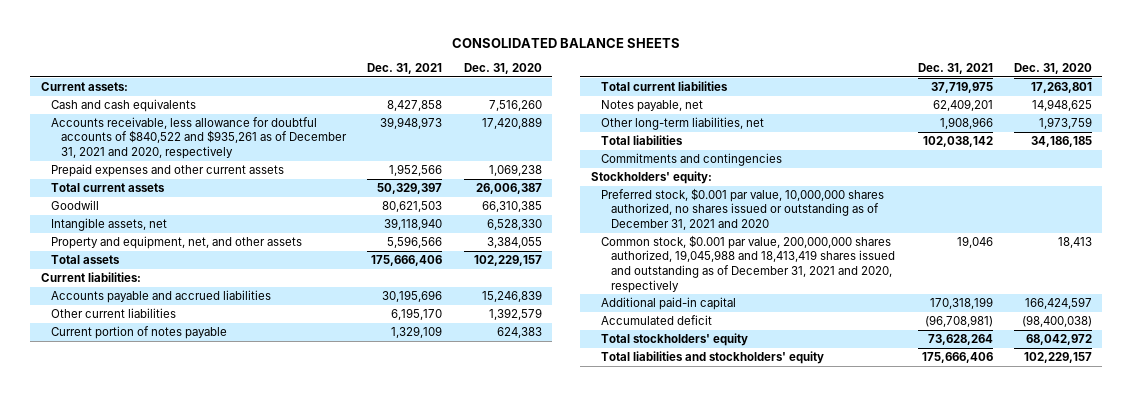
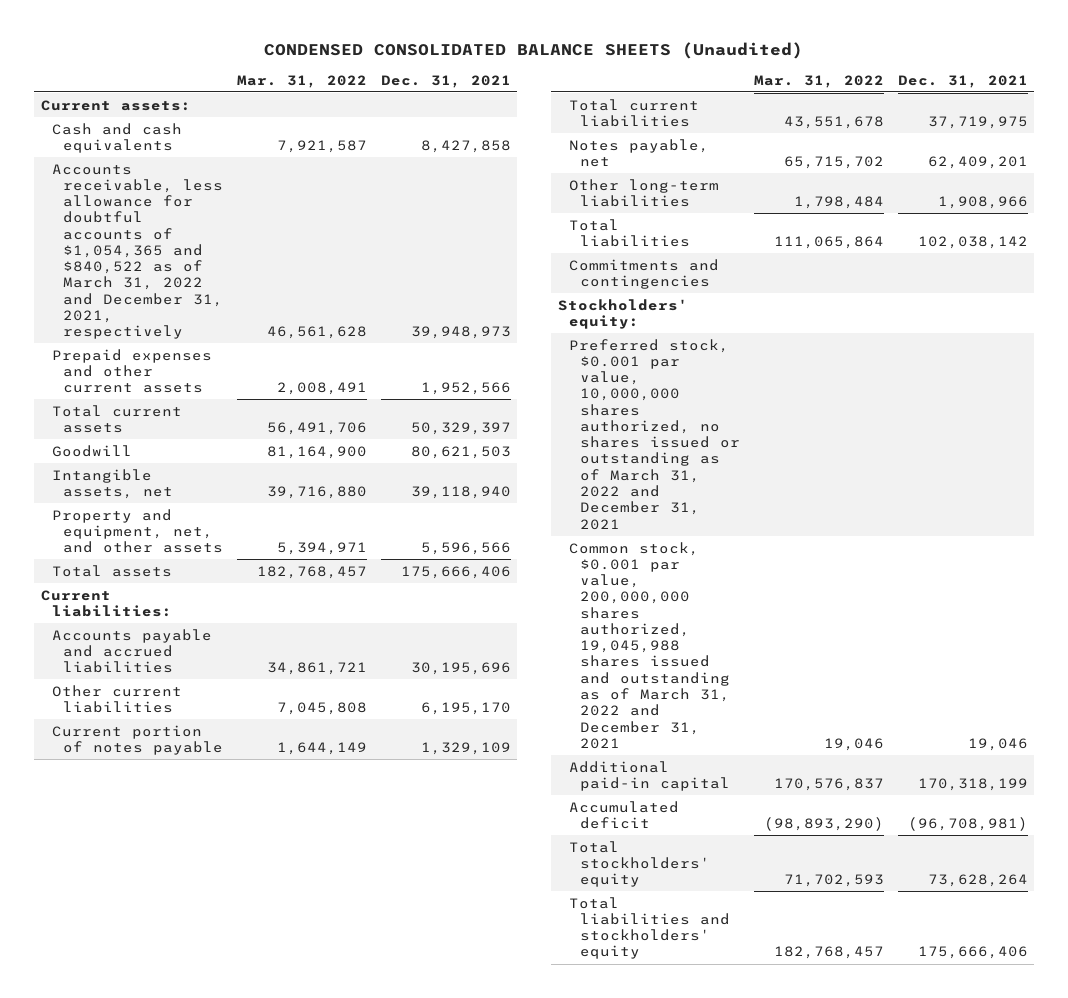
- CONSOLIDATED BALANCE SHEETS
+ CONDENSED CONSOLIDATED BALANCE SHEETS (Unaudited)
- | Dec. 31, 2021 | Dec. 31, 2020
+ | Mar. 31, 2022 | Dec. 31, 2021
- Accounts receivable, less allowance for doubtful accounts of $840,522 and $935,261 as of December 31, 2021 and 2020, respectively | 39,948,973 | 17,420,889
+ Accounts receivable, less allowance for doubtful accounts of $1,054,365 and $840,522 as of March 31, 2022 and December 31, 2021, respectively | 46,561,628 | 39,948,973
- Other long-term liabilities, net | 1,908,966 | 1,973,759
+ Other long-term liabilities | 1,798,484 | 1,908,966
- Preferred stock, $0.001 par value, 10,000,000 shares authorized, no shares issued or outstanding as of December 31, 2021 and 2020
- Common stock, $0.001 par value, 200,000,000 shares authorized, 19,045,988 and 18,413,419 shares issued and outstanding as of December 31, 2021 and 2020, respectively | 19,046 | 18,413
+ Preferred stock, $0.001 par value, 10,000,000 shares authorized, no shares issued or outstanding as of March 31, 2022 and December 31, 2021
+ Common stock, $0.001 par value, 200,000,000 shares authorized, 19,045,988 shares issued and outstanding as of March 31, 2022 and December 31, 2021 | 19,046 | 19,046

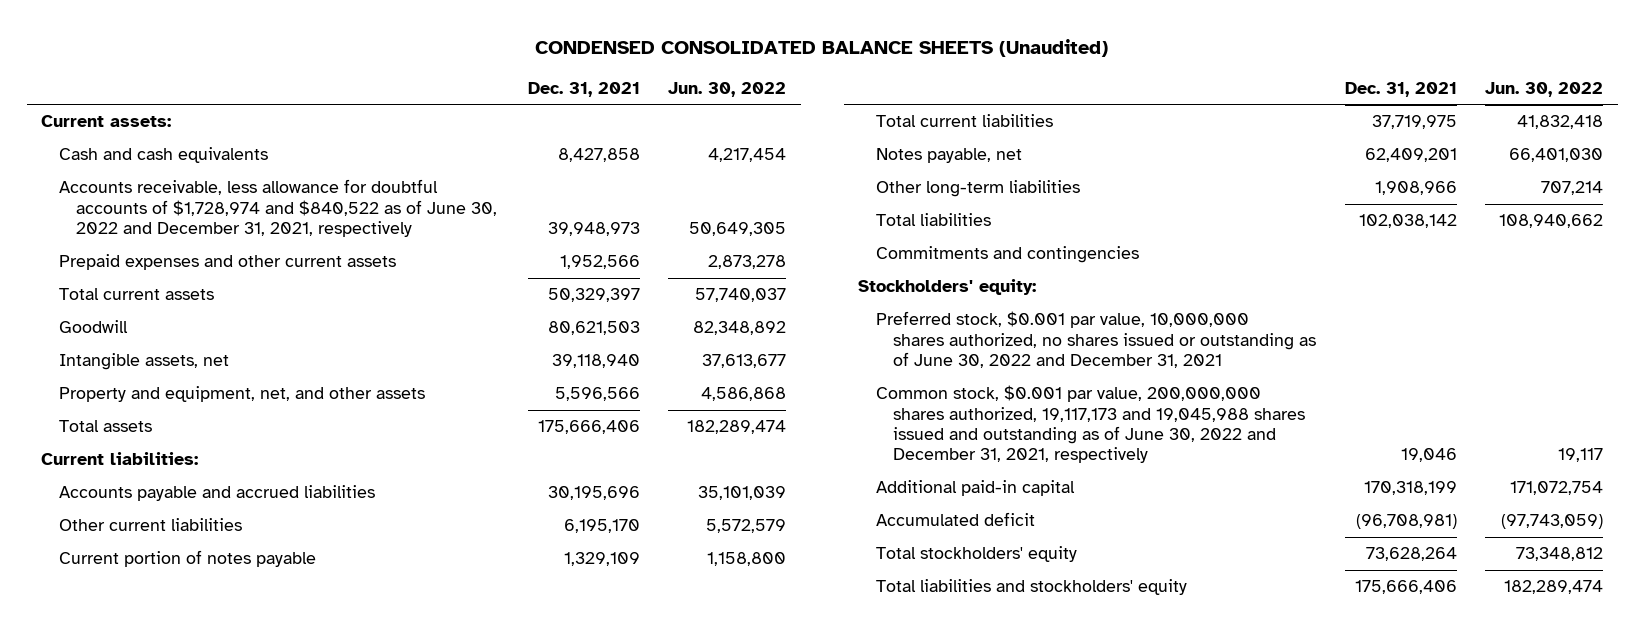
- | Mar. 31, 2022 | Dec. 31, 2021
+ | Dec. 31, 2021 | Jun. 30, 2022
- Accounts receivable, less allowance for doubtful accounts of $1,054,365 and $840,522 as of March 31, 2022 and December 31, 2021, respectively | 46,561,628 | 39,948,973
+ Accounts receivable, less allowance for doubtful accounts of $1,728,974 and $840,522 as of June 30, 2022 and December 31, 2021, respectively | 39,948,973 | 50,649,305
- Preferred stock, $0.001 par value, 10,000,000 shares authorized, no shares issued or outstanding as of March 31, 2022 and December 31, 2021
- Common stock, $0.001 par value, 200,000,000 shares authorized, 19,045,988 shares issued and outstanding as of March 31, 2022 and December 31, 2021 | 19,046 | 19,046
+ Preferred stock, $0.001 par value, 10,000,000 shares authorized, no shares issued or outstanding as of June 30, 2022 and December 31, 2021
+ Common stock, $0.001 par value, 200,000,000 shares authorized, 19,117,173 and 19,045,988 shares issued and outstanding as of June 30, 2022 and December 31, 2021, respectively | 19,046 | 19,117

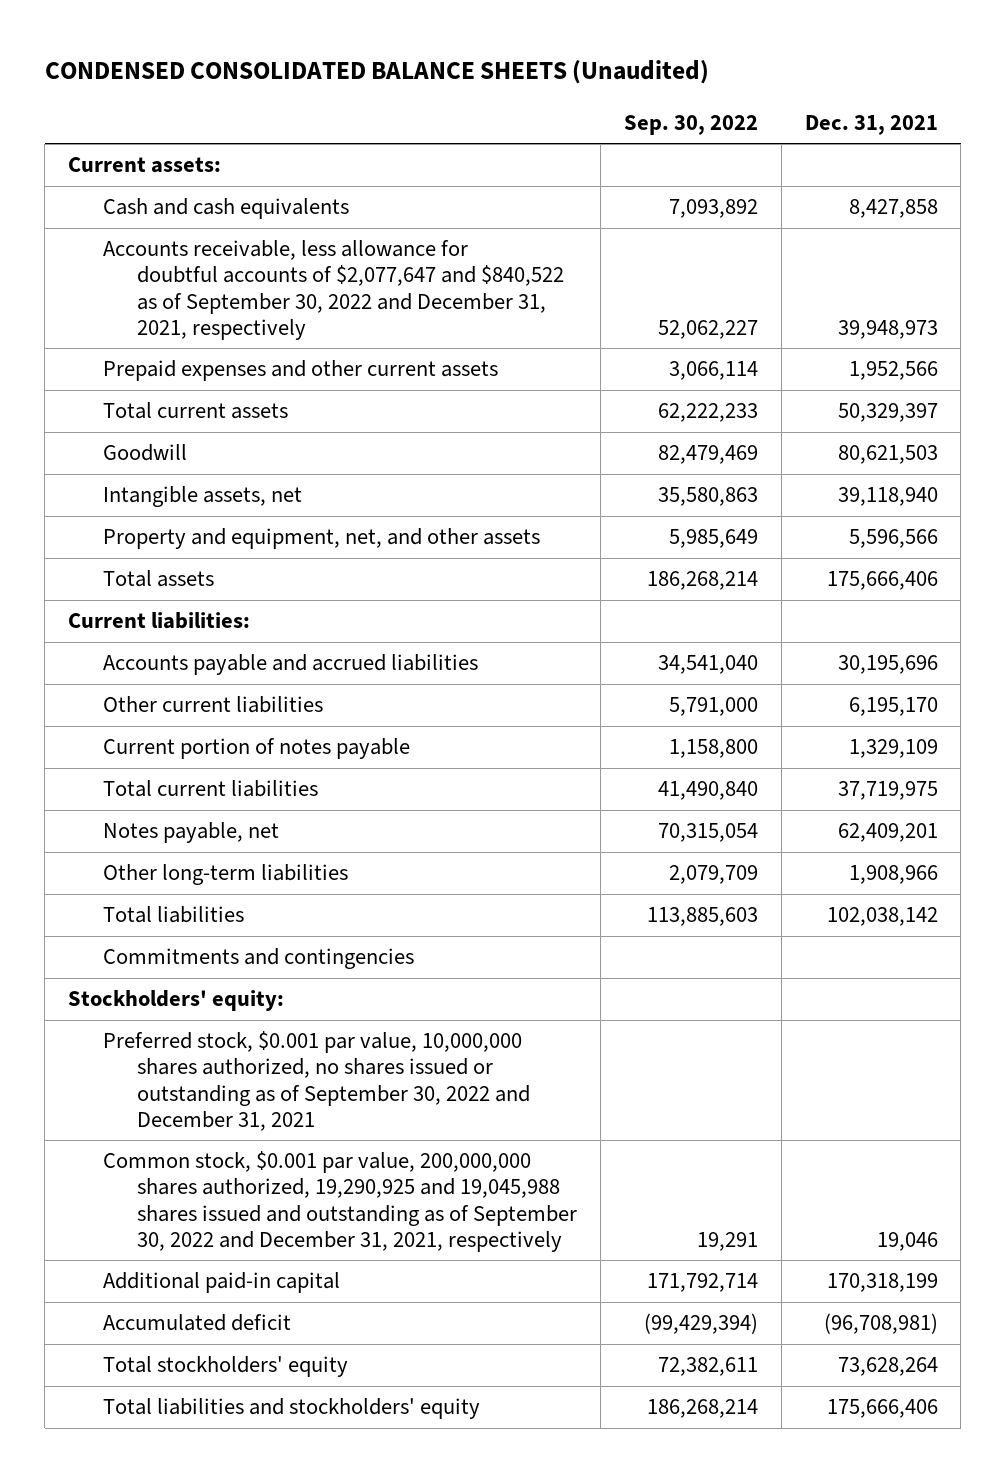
- | Dec. 31, 2021 | Jun. 30, 2022
+ | Sep. 30, 2022 | Dec. 31, 2021
- Accounts receivable, less allowance for doubtful accounts of $1,728,974 and $840,522 as of June 30, 2022 and December 31, 2021, respectively | 39,948,973 | 50,649,305
+ Accounts receivable, less allowance for doubtful accounts of $2,077,647 and $840,522 as of September 30, 2022 and December 31, 2021, respectively | 52,062,227 | 39,948,973
- Preferred stock, $0.001 par value, 10,000,000 shares authorized, no shares issued or outstanding as of June 30, 2022 and December 31, 2021
- Common stock, $0.001 par value, 200,000,000 shares authorized, 19,117,173 and 19,045,988 shares issued and outstanding as of June 30, 2022 and December 31, 2021, respectively | 19,046 | 19,117
+ Preferred stock, $0.001 par value, 10,000,000 shares authorized, no shares issued or outstanding as of September 30, 2022 and December 31, 2021
+ Common stock, $0.001 par value, 200,000,000 shares authorized, 19,290,925 and 19,045,988 shares issued and outstanding as of September 30, 2022 and December 31, 2021, respectively | 19,291 | 19,046

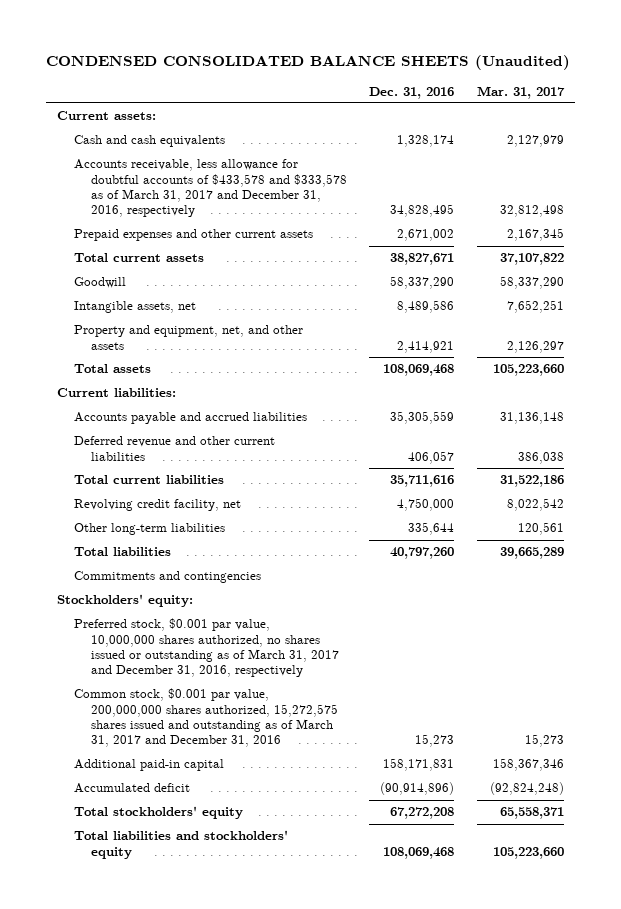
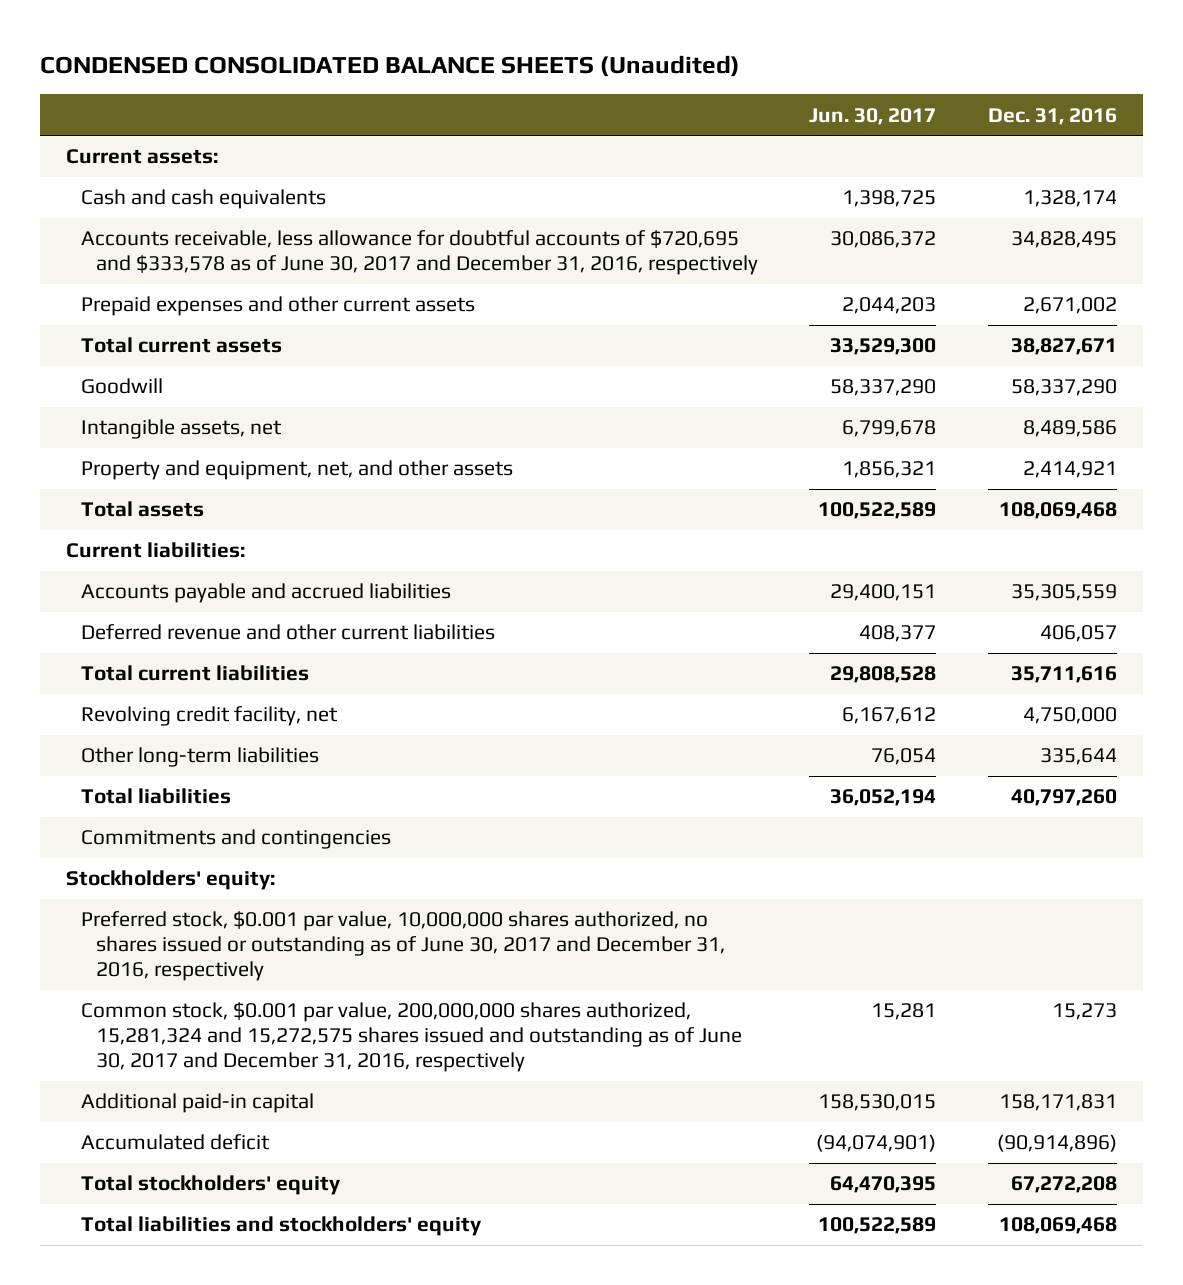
- | Dec. 31, 2016 | Mar. 31, 2017
+ | Jun. 30, 2017 | Dec. 31, 2016
- Accounts receivable, less allowance for doubtful accounts of $433,578 and $333,578 as of March 31, 2017 and December 31, 2016, respectively | 34,828,495 | 32,812,498
+ Accounts receivable, less allowance for doubtful accounts of $720,695 and $333,578 as of June 30, 2017 and December 31, 2016, respectively | 30,086,372 | 34,828,495
- Preferred stock, $0.001 par value, 10,000,000 shares authorized, no shares issued or outstanding as of March 31, 2017 and December 31, 2016, respectively
- Common stock, $0.001 par value, 200,000,000 shares authorized, 15,272,575 shares issued and outstanding as of March 31, 2017 and December 31, 2016 | 15,273 | 15,273
+ Preferred stock, $0.001 par value, 10,000,000 shares authorized, no shares issued or outstanding as of June 30, 2017 and December 31, 2016, respectively
+ Common stock, $0.001 par value, 200,000,000 shares authorized, 15,281,324 and 15,272,575 shares issued and outstanding as of June 30, 2017 and December 31, 2016, respectively | 15,281 | 15,273

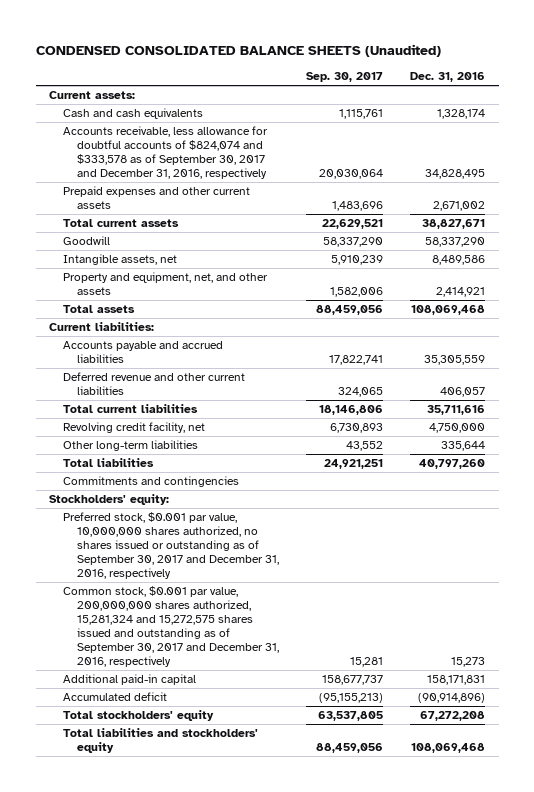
- | Jun. 30, 2017 | Dec. 31, 2016
+ | Sep. 30, 2017 | Dec. 31, 2016
- Accounts receivable, less allowance for doubtful accounts of $720,695 and $333,578 as of June 30, 2017 and December 31, 2016, respectively | 30,086,372 | 34,828,495
+ Accounts receivable, less allowance for doubtful accounts of $824,074 and $333,578 as of September 30, 2017 and December 31, 2016, respectively | 20,030,064 | 34,828,495
- Preferred stock, $0.001 par value, 10,000,000 shares authorized, no shares issued or outstanding as of June 30, 2017 and December 31, 2016, respectively
- Common stock, $0.001 par value, 200,000,000 shares authorized, 15,281,324 and 15,272,575 shares issued and outstanding as of June 30, 2017 and December 31, 2016, respectively | 15,281 | 15,273
+ Preferred stock, $0.001 par value, 10,000,000 shares authorized, no shares issued or outstanding as of September 30, 2017 and December 31, 2016, respectively
+ Common stock, $0.001 par value, 200,000,000 shares authorized, 15,281,324 and 15,272,575 shares issued and outstanding as of September 30, 2017 and December 31, 2016, respectively | 15,281 | 15,273

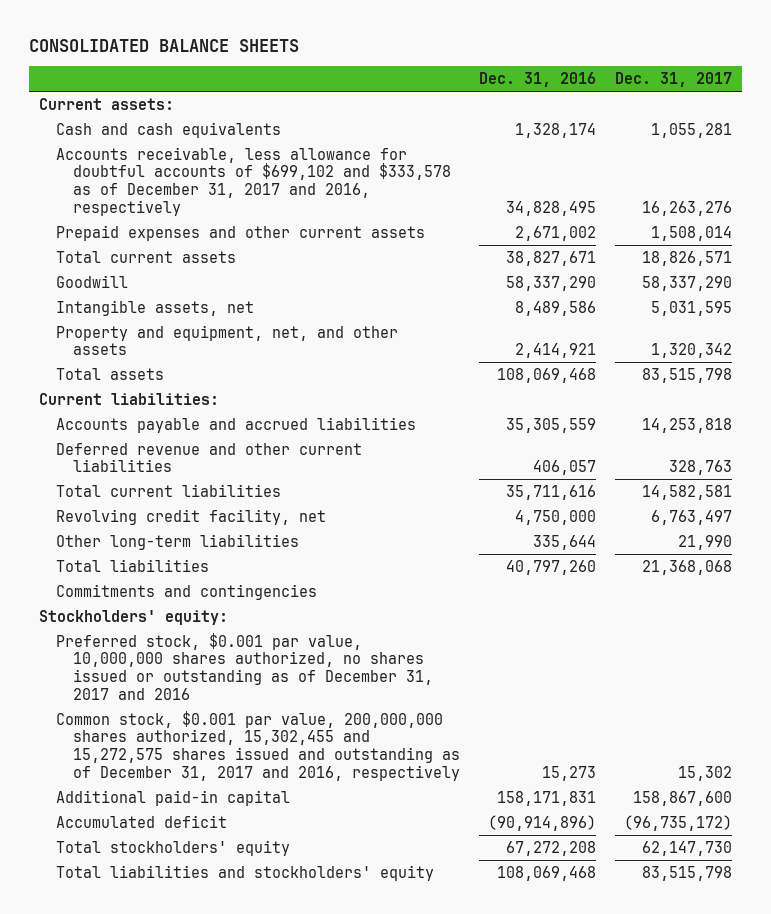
- CONDENSED CONSOLIDATED BALANCE SHEETS (Unaudited)
+ CONSOLIDATED BALANCE SHEETS
- | Sep. 30, 2017 | Dec. 31, 2016
+ | Dec. 31, 2016 | Dec. 31, 2017
- Accounts receivable, less allowance for doubtful accounts of $824,074 and $333,578 as of September 30, 2017 and December 31, 2016, respectively | 20,030,064 | 34,828,495
+ Accounts receivable, less allowance for doubtful accounts of $699,102 and $333,578 as of December 31, 2017 and 2016, respectively | 34,828,495 | 16,263,276
- Preferred stock, $0.001 par value, 10,000,000 shares authorized, no shares issued or outstanding as of September 30, 2017 and December 31, 2016, respectively
- Common stock, $0.001 par value, 200,000,000 shares authorized, 15,281,324 and 15,272,575 shares issued and outstanding as of September 30, 2017 and December 31, 2016, respectively | 15,281 | 15,273
+ Preferred stock, $0.001 par value, 10,000,000 shares authorized, no shares issued or outstanding as of December 31, 2017 and 2016
+ Common stock, $0.001 par value, 200,000,000 shares authorized, 15,302,455 and 15,272,575 shares issued and outstanding as of December 31, 2017 and 2016, respectively | 15,273 | 15,302

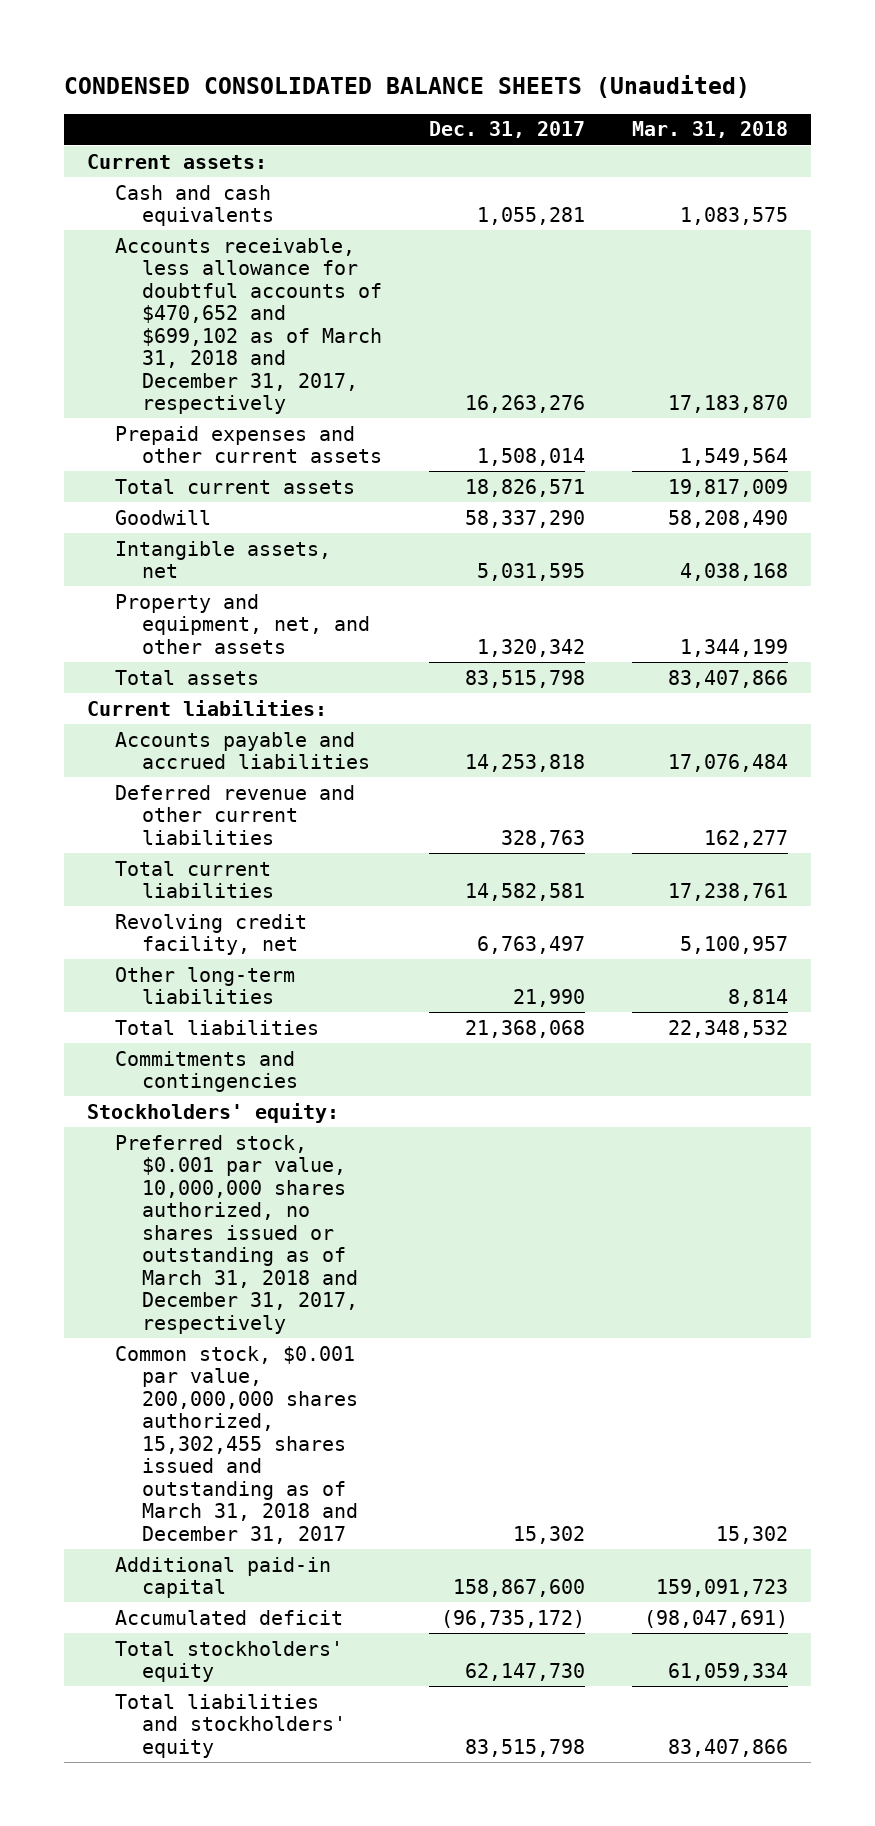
- CONSOLIDATED BALANCE SHEETS
+ CONDENSED CONSOLIDATED BALANCE SHEETS (Unaudited)
- | Dec. 31, 2016 | Dec. 31, 2017
+ | Dec. 31, 2017 | Mar. 31, 2018
- Accounts receivable, less allowance for doubtful accounts of $699,102 and $333,578 as of December 31, 2017 and 2016, respectively | 34,828,495 | 16,263,276
+ Accounts receivable, less allowance for doubtful accounts of $470,652 and $699,102 as of March 31, 2018 and December 31, 2017, respectively | 16,263,276 | 17,183,870
- Preferred stock, $0.001 par value, 10,000,000 shares authorized, no shares issued or outstanding as of December 31, 2017 and 2016
- Common stock, $0.001 par value, 200,000,000 shares authorized, 15,302,455 and 15,272,575 shares issued and outstanding as of December 31, 2017 and 2016, respectively | 15,273 | 15,302
+ Preferred stock, $0.001 par value, 10,000,000 shares authorized, no shares issued or outstanding as of March 31, 2018 and December 31, 2017, respectively
+ Common stock, $0.001 par value, 200,000,000 shares authorized, 15,302,455 shares issued and outstanding as of March 31, 2018 and December 31, 2017 | 15,302 | 15,302

